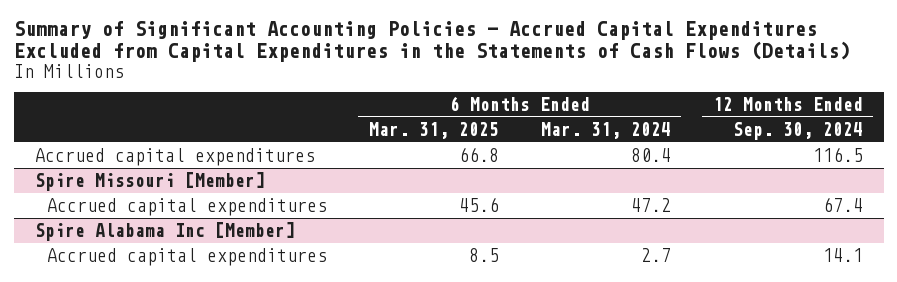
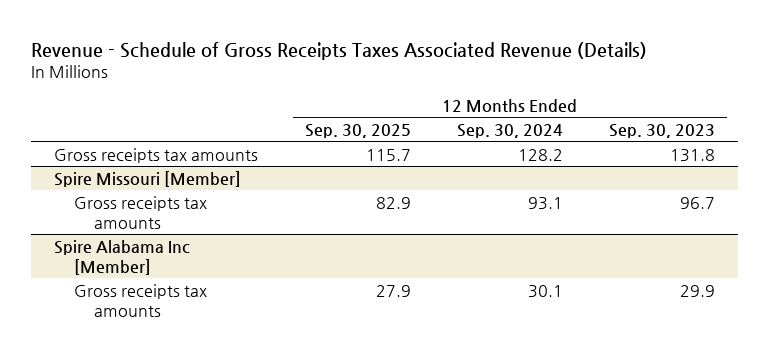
- Summary of Significant Accounting Policies - Accrued Capital Expenditures Excluded from Capital Expenditures in the Statements of Cash Flows (Details)
+ Revenue - Schedule of Gross Receipts Taxes Associated Revenue (Details)
- | 6 Months Ended Mar. 31, 2025 | 6 Months Ended Mar. 31, 2024 | 12 Months Ended Sep. 30, 2024
+ | 12 Months Ended Sep. 30, 2025 | 12 Months Ended Sep. 30, 2024 | 12 Months Ended Sep. 30, 2023
- Accrued capital expenditures | 66.8 | 80.4 | 116.5
+ Gross receipts tax amounts | 115.7 | 128.2 | 131.8
@ Spire Missouri [Member]
- Accrued capital expenditures | 45.6 | 47.2 | 67.4
+ Gross receipts tax amounts | 82.9 | 93.1 | 96.7
@ Spire Alabama Inc [Member]
- Accrued capital expenditures | 8.5 | 2.7 | 14.1
+ Gross receipts tax amounts | 27.9 | 30.1 | 29.9

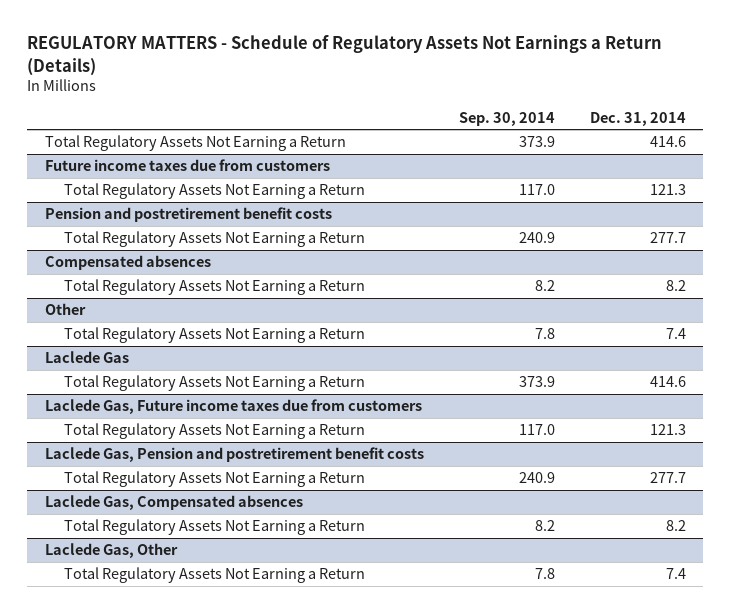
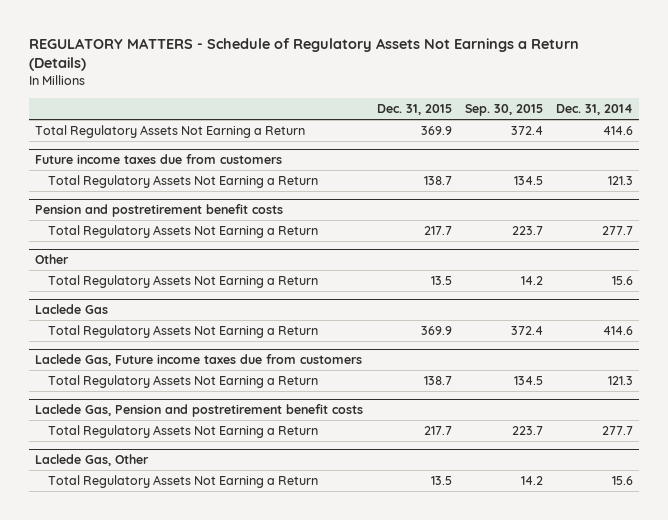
- | Sep. 30, 2014 | Dec. 31, 2014
+ | Dec. 31, 2015 | Sep. 30, 2015 | Dec. 31, 2014
- Compensated absences
- Total Regulatory Assets Not Earning a Return | 8.2 | 8.2
@ Other
- Total Regulatory Assets Not Earning a Return | 7.8 | 7.4
+ Total Regulatory Assets Not Earning a Return | 13.5 | 14.2 | 15.6
- Laclede Gas, Compensated absences
- Total Regulatory Assets Not Earning a Return | 8.2 | 8.2
@ Laclede Gas, Other
- Total Regulatory Assets Not Earning a Return | 7.8 | 7.4
+ Total Regulatory Assets Not Earning a Return | 13.5 | 14.2 | 15.6

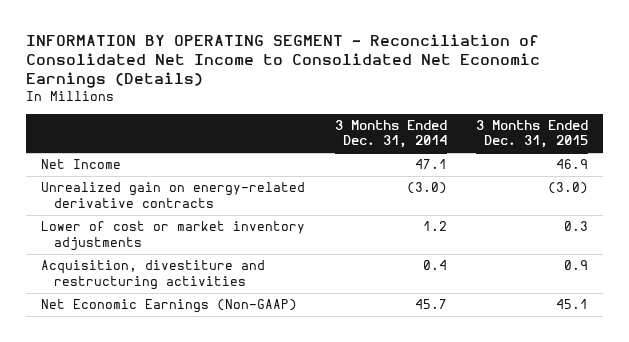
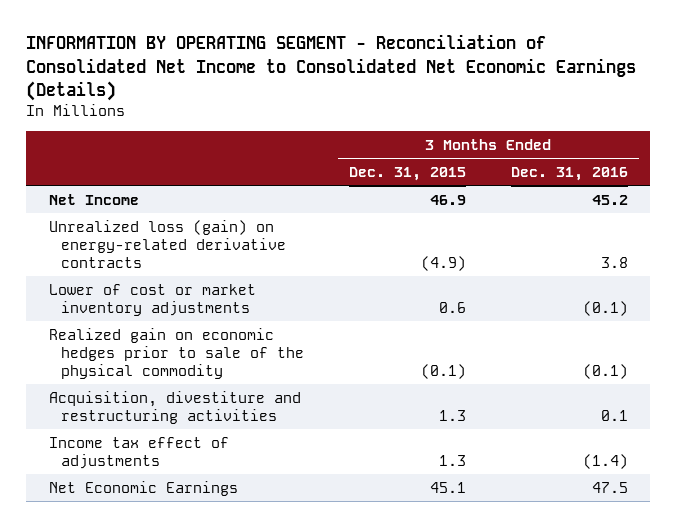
- | 3 Months Ended Dec. 31, 2014 | 3 Months Ended Dec. 31, 2015
+ | 3 Months Ended Dec. 31, 2015 | 3 Months Ended Dec. 31, 2016
- Unrealized gain on energy-related derivative contracts | (3.0) | (3.0)
- Lower of cost or market inventory adjustments | 1.2 | 0.3
- Acquisition, divestiture and restructuring activities | 0.4 | 0.9
- Net Economic Earnings (Non-GAAP) | 45.7 | 45.1
+ Unrealized loss (gain) on energy-related derivative contracts | (4.9) | 3.8
+ Lower of cost or market inventory adjustments | 0.6 | (0.1)
+ Realized gain on economic hedges prior to sale of the physical commodity | (0.1) | (0.1)
+ Acquisition, divestiture and restructuring activities | 1.3 | 0.1
+ Income tax effect of adjustments | 1.3 | (1.4)
+ Net Economic Earnings | 45.1 | 47.5

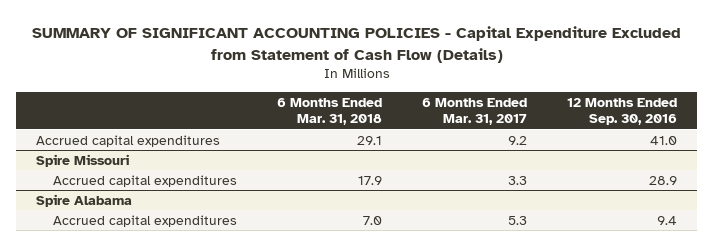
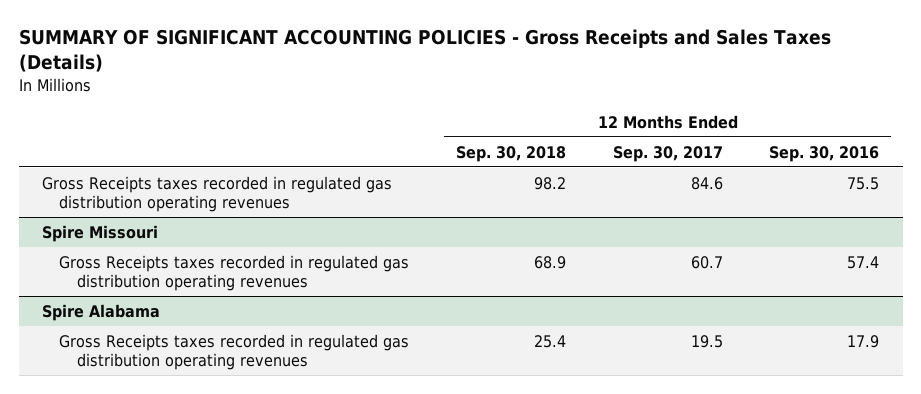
- SUMMARY OF SIGNIFICANT ACCOUNTING POLICIES - Capital Expenditure Excluded from Statement of Cash Flow (Details)
+ SUMMARY OF SIGNIFICANT ACCOUNTING POLICIES - Gross Receipts and Sales Taxes (Details)
- | 6 Months Ended Mar. 31, 2018 | 6 Months Ended Mar. 31, 2017 | 12 Months Ended Sep. 30, 2016
+ | 12 Months Ended Sep. 30, 2018 | 12 Months Ended Sep. 30, 2017 | 12 Months Ended Sep. 30, 2016
- Accrued capital expenditures | 29.1 | 9.2 | 41.0
+ Gross Receipts taxes recorded in regulated gas distribution operating revenues | 98.2 | 84.6 | 75.5
@ Spire Missouri
- Accrued capital expenditures | 17.9 | 3.3 | 28.9
+ Gross Receipts taxes recorded in regulated gas distribution operating revenues | 68.9 | 60.7 | 57.4
@ Spire Alabama
- Accrued capital expenditures | 7.0 | 5.3 | 9.4
+ Gross Receipts taxes recorded in regulated gas distribution operating revenues | 25.4 | 19.5 | 17.9

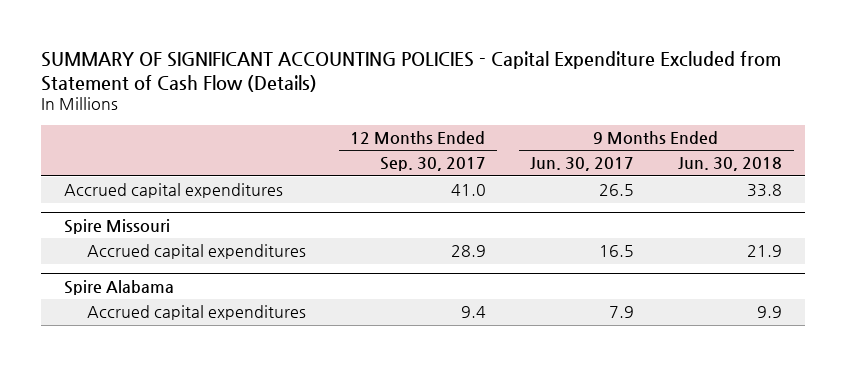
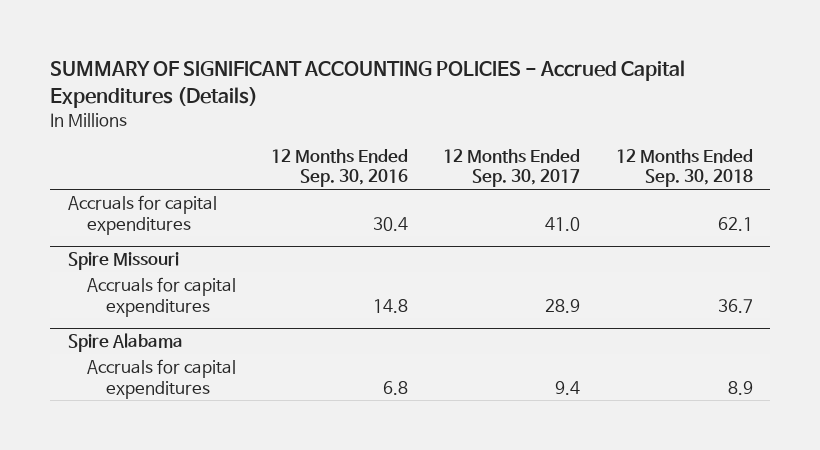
- SUMMARY OF SIGNIFICANT ACCOUNTING POLICIES - Capital Expenditure Excluded from Statement of Cash Flow (Details)
+ SUMMARY OF SIGNIFICANT ACCOUNTING POLICIES - Accrued Capital Expenditures (Details)
- | 12 Months Ended Sep. 30, 2017 | 9 Months Ended Jun. 30, 2017 | 9 Months Ended Jun. 30, 2018
+ | 12 Months Ended Sep. 30, 2016 | 12 Months Ended Sep. 30, 2017 | 12 Months Ended Sep. 30, 2018
- Accrued capital expenditures | 41.0 | 26.5 | 33.8
+ Accruals for capital expenditures | 30.4 | 41.0 | 62.1
@ Spire Missouri
- Accrued capital expenditures | 28.9 | 16.5 | 21.9
+ Accruals for capital expenditures | 14.8 | 28.9 | 36.7
@ Spire Alabama
- Accrued capital expenditures | 9.4 | 7.9 | 9.9
+ Accruals for capital expenditures | 6.8 | 9.4 | 8.9

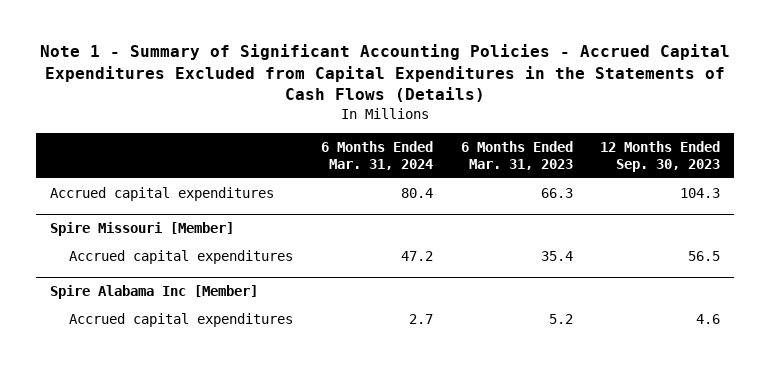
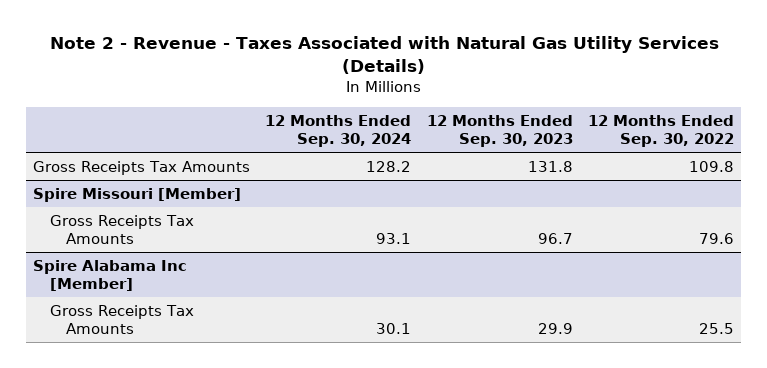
- Note 1 - Summary of Significant Accounting Policies - Accrued Capital Expenditures Excluded from Capital Expenditures in the Statements of Cash Flows (Details)
+ Note 2 - Revenue - Taxes Associated with Natural Gas Utility Services (Details)
- | 6 Months Ended Mar. 31, 2024 | 6 Months Ended Mar. 31, 2023 | 12 Months Ended Sep. 30, 2023
+ | 12 Months Ended Sep. 30, 2024 | 12 Months Ended Sep. 30, 2023 | 12 Months Ended Sep. 30, 2022
- Accrued capital expenditures | 80.4 | 66.3 | 104.3
+ Gross Receipts Tax Amounts | 128.2 | 131.8 | 109.8
@ Spire Missouri [Member]
- Accrued capital expenditures | 47.2 | 35.4 | 56.5
+ Gross Receipts Tax Amounts | 93.1 | 96.7 | 79.6
@ Spire Alabama Inc [Member]
- Accrued capital expenditures | 2.7 | 5.2 | 4.6
+ Gross Receipts Tax Amounts | 30.1 | 29.9 | 25.5

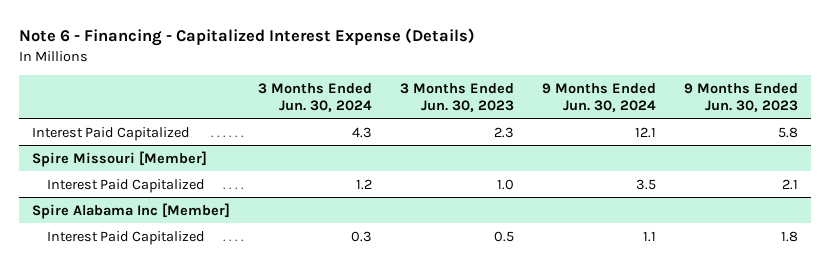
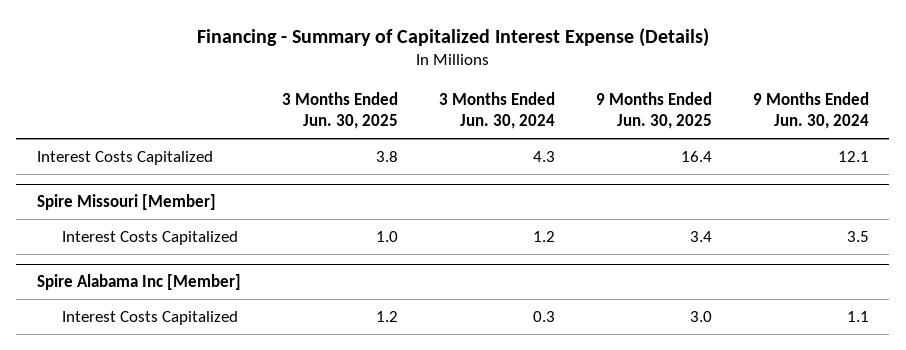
- Note 6 - Financing - Capitalized Interest Expense (Details)
+ Financing - Summary of Capitalized Interest Expense (Details)
- | 3 Months Ended Jun. 30, 2024 | 3 Months Ended Jun. 30, 2023 | 9 Months Ended Jun. 30, 2024 | 9 Months Ended Jun. 30, 2023
+ | 3 Months Ended Jun. 30, 2025 | 3 Months Ended Jun. 30, 2024 | 9 Months Ended Jun. 30, 2025 | 9 Months Ended Jun. 30, 2024
- Interest Paid Capitalized | 4.3 | 2.3 | 12.1 | 5.8
+ Interest Costs Capitalized | 3.8 | 4.3 | 16.4 | 12.1
@ Spire Missouri [Member]
- Interest Paid Capitalized | 1.2 | 1.0 | 3.5 | 2.1
+ Interest Costs Capitalized | 1.0 | 1.2 | 3.4 | 3.5
@ Spire Alabama Inc [Member]
- Interest Paid Capitalized | 0.3 | 0.5 | 1.1 | 1.8
+ Interest Costs Capitalized | 1.2 | 0.3 | 3.0 | 1.1

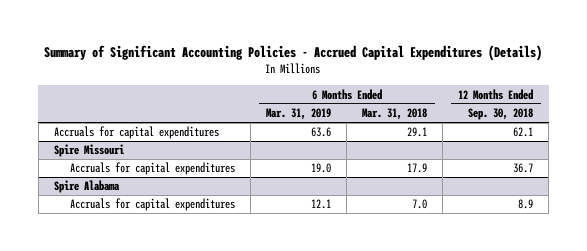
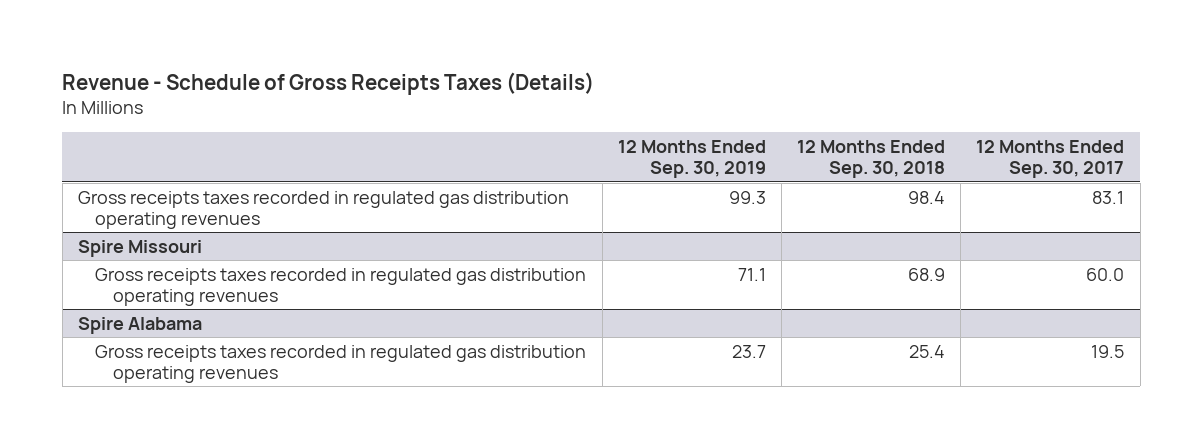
- Summary of Significant Accounting Policies - Accrued Capital Expenditures (Details)
+ Revenue - Schedule of Gross Receipts Taxes (Details)
- | 6 Months Ended Mar. 31, 2019 | 6 Months Ended Mar. 31, 2018 | 12 Months Ended Sep. 30, 2018
+ | 12 Months Ended Sep. 30, 2019 | 12 Months Ended Sep. 30, 2018 | 12 Months Ended Sep. 30, 2017
- Accruals for capital expenditures | 63.6 | 29.1 | 62.1
+ Gross receipts taxes recorded in regulated gas distribution operating revenues | 99.3 | 98.4 | 83.1
@ Spire Missouri
- Accruals for capital expenditures | 19.0 | 17.9 | 36.7
+ Gross receipts taxes recorded in regulated gas distribution operating revenues | 71.1 | 68.9 | 60.0
@ Spire Alabama
- Accruals for capital expenditures | 12.1 | 7.0 | 8.9
+ Gross receipts taxes recorded in regulated gas distribution operating revenues | 23.7 | 25.4 | 19.5

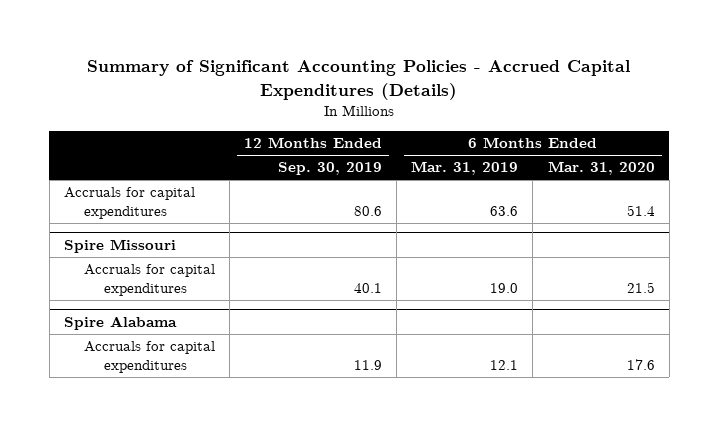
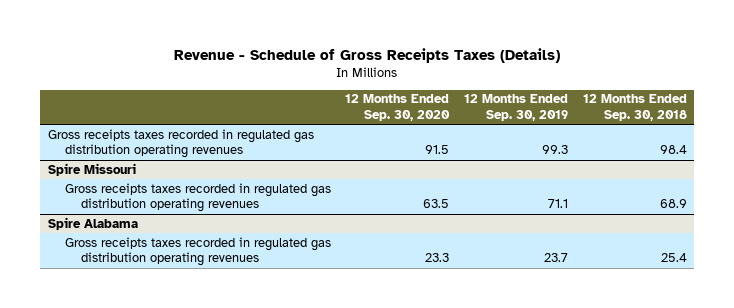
- Summary of Significant Accounting Policies - Accrued Capital Expenditures (Details)
+ Revenue - Schedule of Gross Receipts Taxes (Details)
- | 12 Months Ended Sep. 30, 2019 | 6 Months Ended Mar. 31, 2019 | 6 Months Ended Mar. 31, 2020
+ | 12 Months Ended Sep. 30, 2020 | 12 Months Ended Sep. 30, 2019 | 12 Months Ended Sep. 30, 2018
- Accruals for capital expenditures | 80.6 | 63.6 | 51.4
+ Gross receipts taxes recorded in regulated gas distribution operating revenues | 91.5 | 99.3 | 98.4
@ Spire Missouri
- Accruals for capital expenditures | 40.1 | 19.0 | 21.5
+ Gross receipts taxes recorded in regulated gas distribution operating revenues | 63.5 | 71.1 | 68.9
@ Spire Alabama
- Accruals for capital expenditures | 11.9 | 12.1 | 17.6
+ Gross receipts taxes recorded in regulated gas distribution operating revenues | 23.3 | 23.7 | 25.4

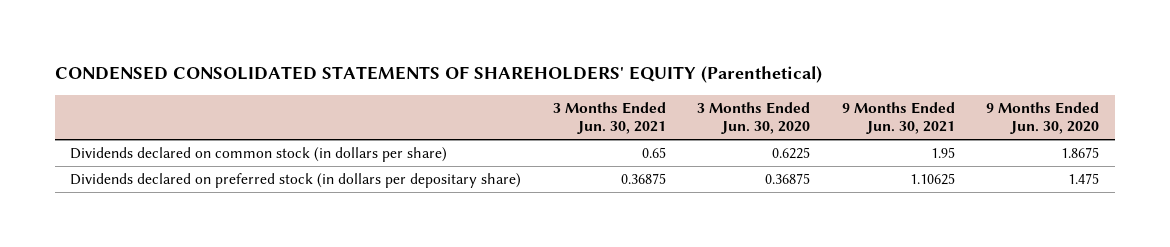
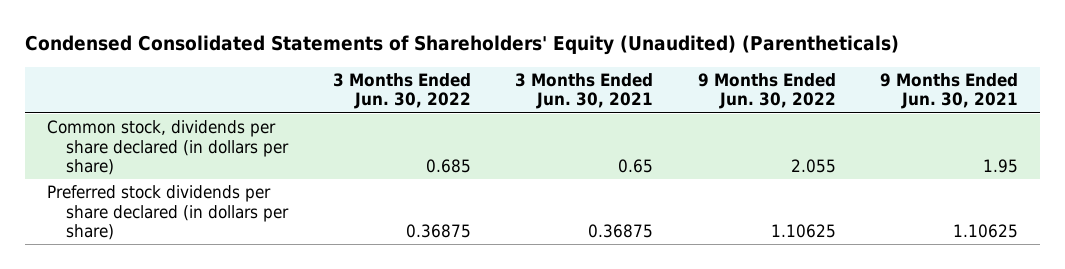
- CONDENSED CONSOLIDATED STATEMENTS OF SHAREHOLDERS' EQUITY (Parenthetical)
+ Condensed Consolidated Statements of Shareholders' Equity (Unaudited) (Parentheticals)
- | 3 Months Ended Jun. 30, 2021 | 3 Months Ended Jun. 30, 2020 | 9 Months Ended Jun. 30, 2021 | 9 Months Ended Jun. 30, 2020
+ | 3 Months Ended Jun. 30, 2022 | 3 Months Ended Jun. 30, 2021 | 9 Months Ended Jun. 30, 2022 | 9 Months Ended Jun. 30, 2021
- Dividends declared on common stock (in dollars per share) | 0.65 | 0.6225 | 1.95 | 1.8675
- Dividends declared on preferred stock (in dollars per depositary share) | 0.36875 | 0.36875 | 1.10625 | 1.475
+ Common stock, dividends per share declared (in dollars per share) | 0.685 | 0.65 | 2.055 | 1.95
+ Preferred stock dividends per share declared (in dollars per share) | 0.36875 | 0.36875 | 1.10625 | 1.10625

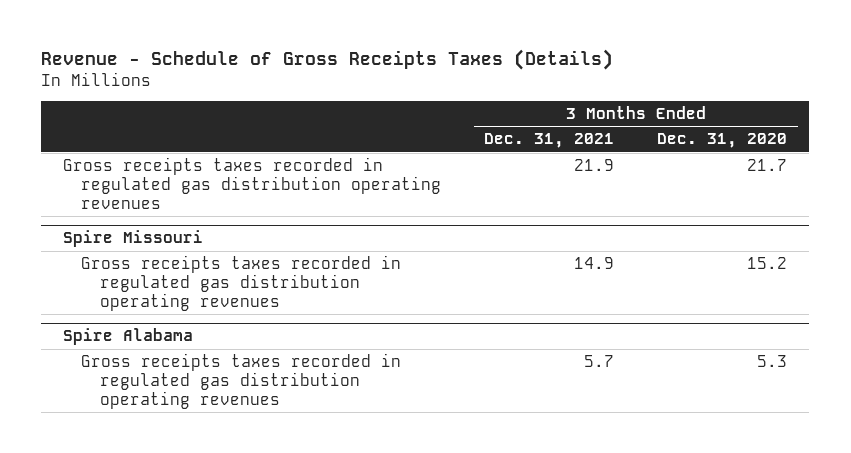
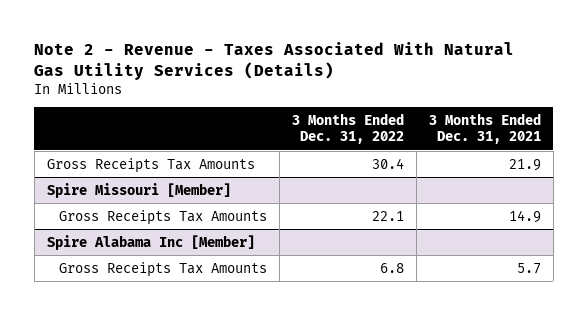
- Revenue - Schedule of Gross Receipts Taxes (Details)
+ Note 2 - Revenue - Taxes Associated With Natural Gas Utility Services (Details)
- | 3 Months Ended Dec. 31, 2021 | 3 Months Ended Dec. 31, 2020
+ | 3 Months Ended Dec. 31, 2022 | 3 Months Ended Dec. 31, 2021
- Gross receipts taxes recorded in regulated gas distribution operating revenues | 21.9 | 21.7
- Spire Missouri
- Gross receipts taxes recorded in regulated gas distribution operating revenues | 14.9 | 15.2
- Spire Alabama
- Gross receipts taxes recorded in regulated gas distribution operating revenues | 5.7 | 5.3
+ Gross Receipts Tax Amounts | 30.4 | 21.9
+ Spire Missouri [Member]
+ Gross Receipts Tax Amounts | 22.1 | 14.9
+ Spire Alabama Inc [Member]
+ Gross Receipts Tax Amounts | 6.8 | 5.7

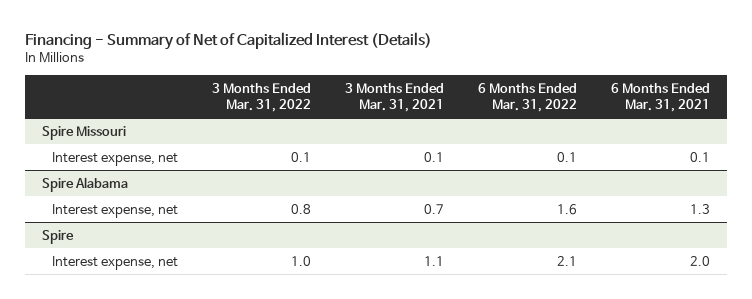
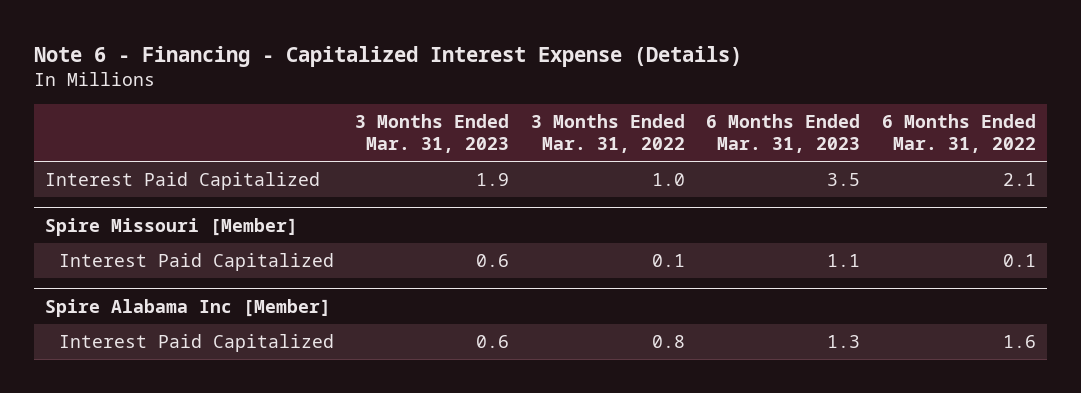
- Financing - Summary of Net of Capitalized Interest (Details)
+ Note 6 - Financing - Capitalized Interest Expense (Details)
- | 3 Months Ended Mar. 31, 2022 | 3 Months Ended Mar. 31, 2021 | 6 Months Ended Mar. 31, 2022 | 6 Months Ended Mar. 31, 2021
+ | 3 Months Ended Mar. 31, 2023 | 3 Months Ended Mar. 31, 2022 | 6 Months Ended Mar. 31, 2023 | 6 Months Ended Mar. 31, 2022
- Spire Missouri
- Interest expense, net | 0.1 | 0.1 | 0.1 | 0.1
- Spire Alabama
- Interest expense, net | 0.8 | 0.7 | 1.6 | 1.3
- Spire
- Interest expense, net | 1.0 | 1.1 | 2.1 | 2.0
+ Interest Paid Capitalized | 1.9 | 1.0 | 3.5 | 2.1
+ Spire Missouri [Member]
+ Interest Paid Capitalized | 0.6 | 0.1 | 1.1 | 0.1
+ Spire Alabama Inc [Member]
+ Interest Paid Capitalized | 0.6 | 0.8 | 1.3 | 1.6

